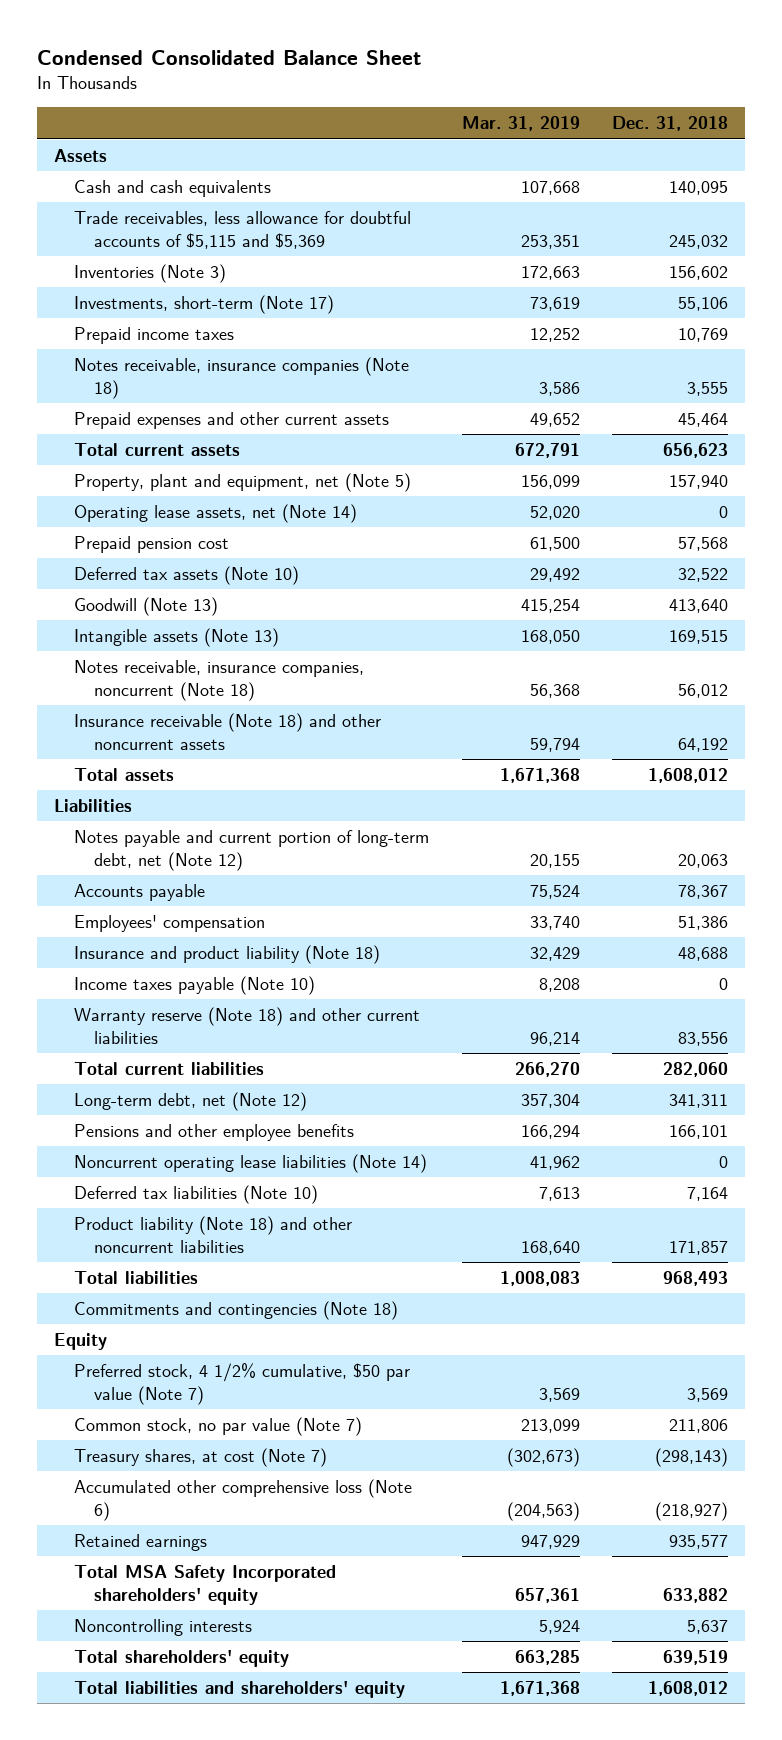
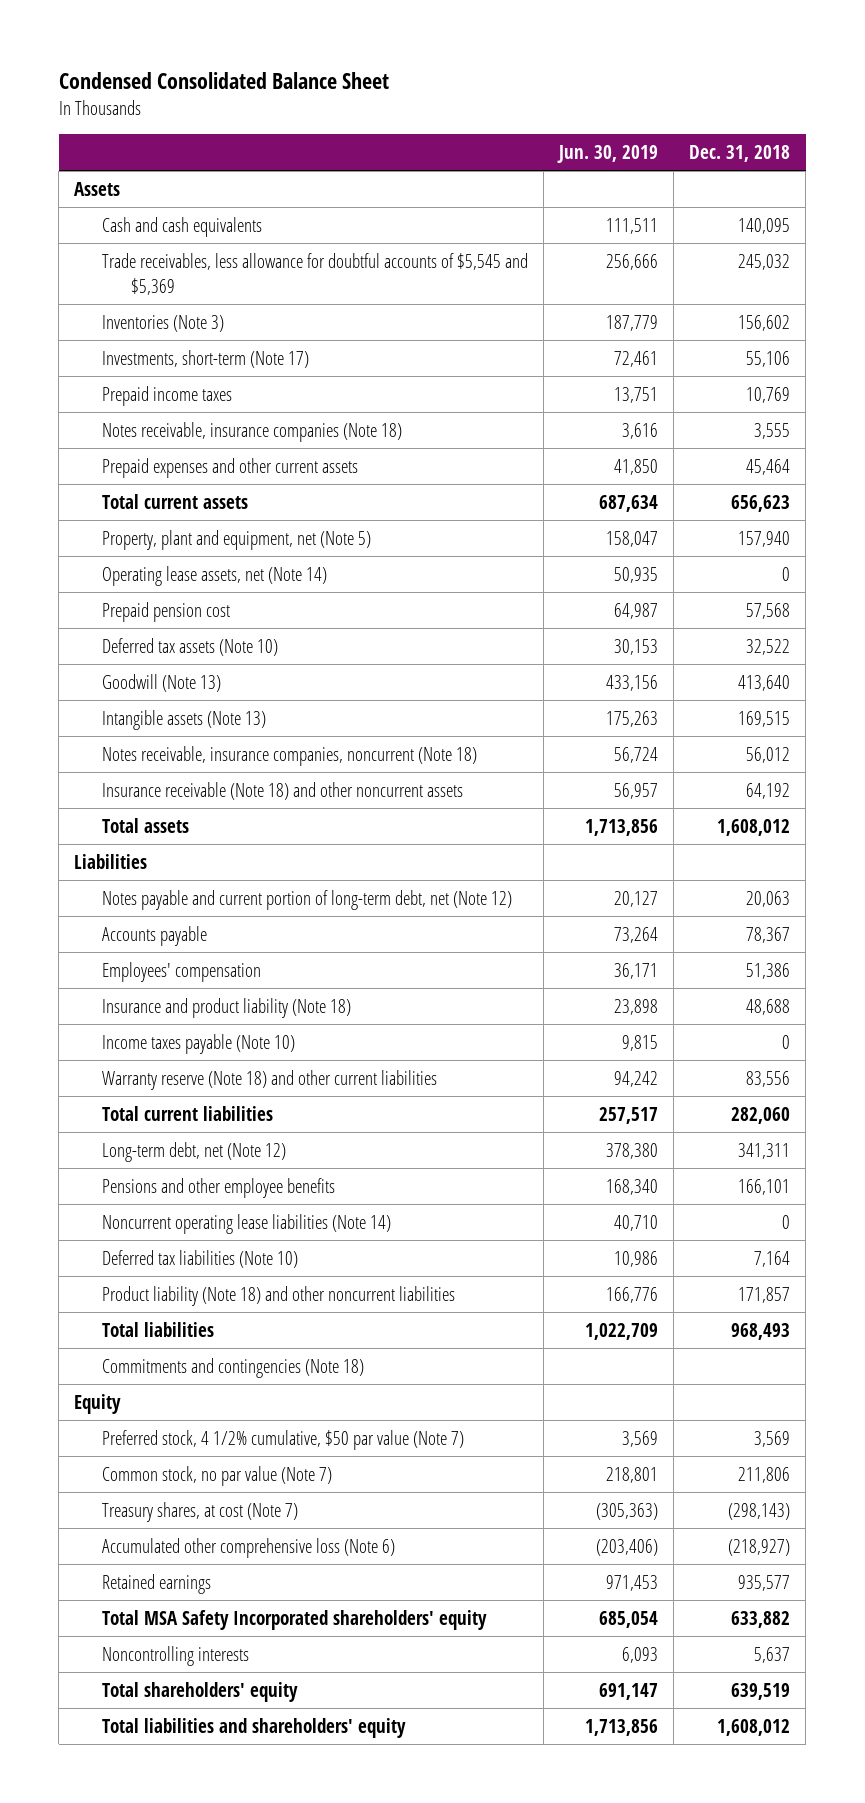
- | Mar. 31, 2019 | Dec. 31, 2018
+ | Jun. 30, 2019 | Dec. 31, 2018
- Trade receivables, less allowance for doubtful accounts of $5,115 and $5,369 | 253,351 | 245,032
+ Trade receivables, less allowance for doubtful accounts of $5,545 and $5,369 | 256,666 | 245,032

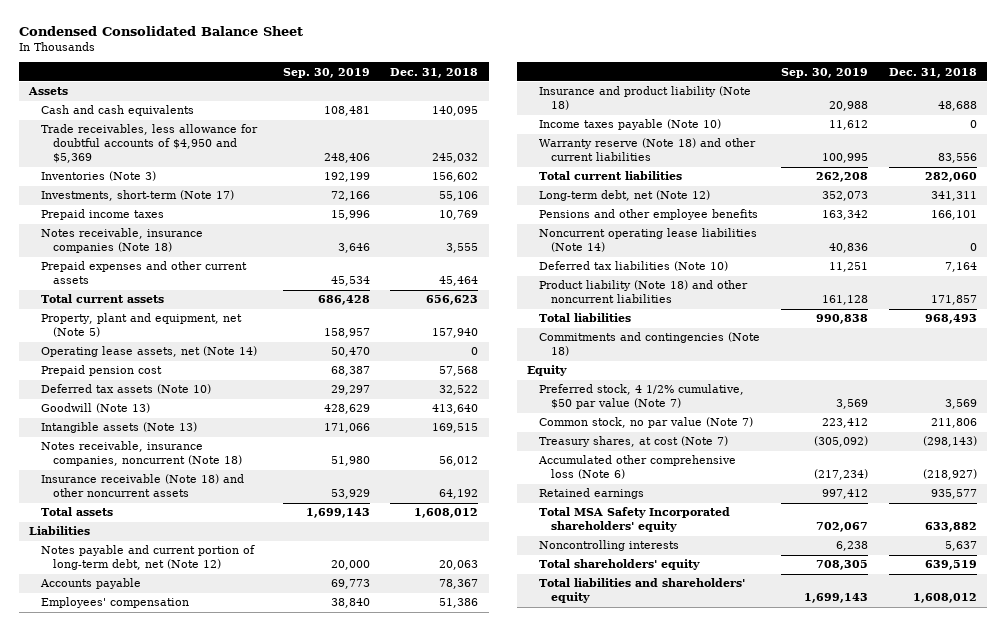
- | Jun. 30, 2019 | Dec. 31, 2018
+ | Sep. 30, 2019 | Dec. 31, 2018
- Trade receivables, less allowance for doubtful accounts of $5,545 and $5,369 | 256,666 | 245,032
+ Trade receivables, less allowance for doubtful accounts of $4,950 and $5,369 | 248,406 | 245,032

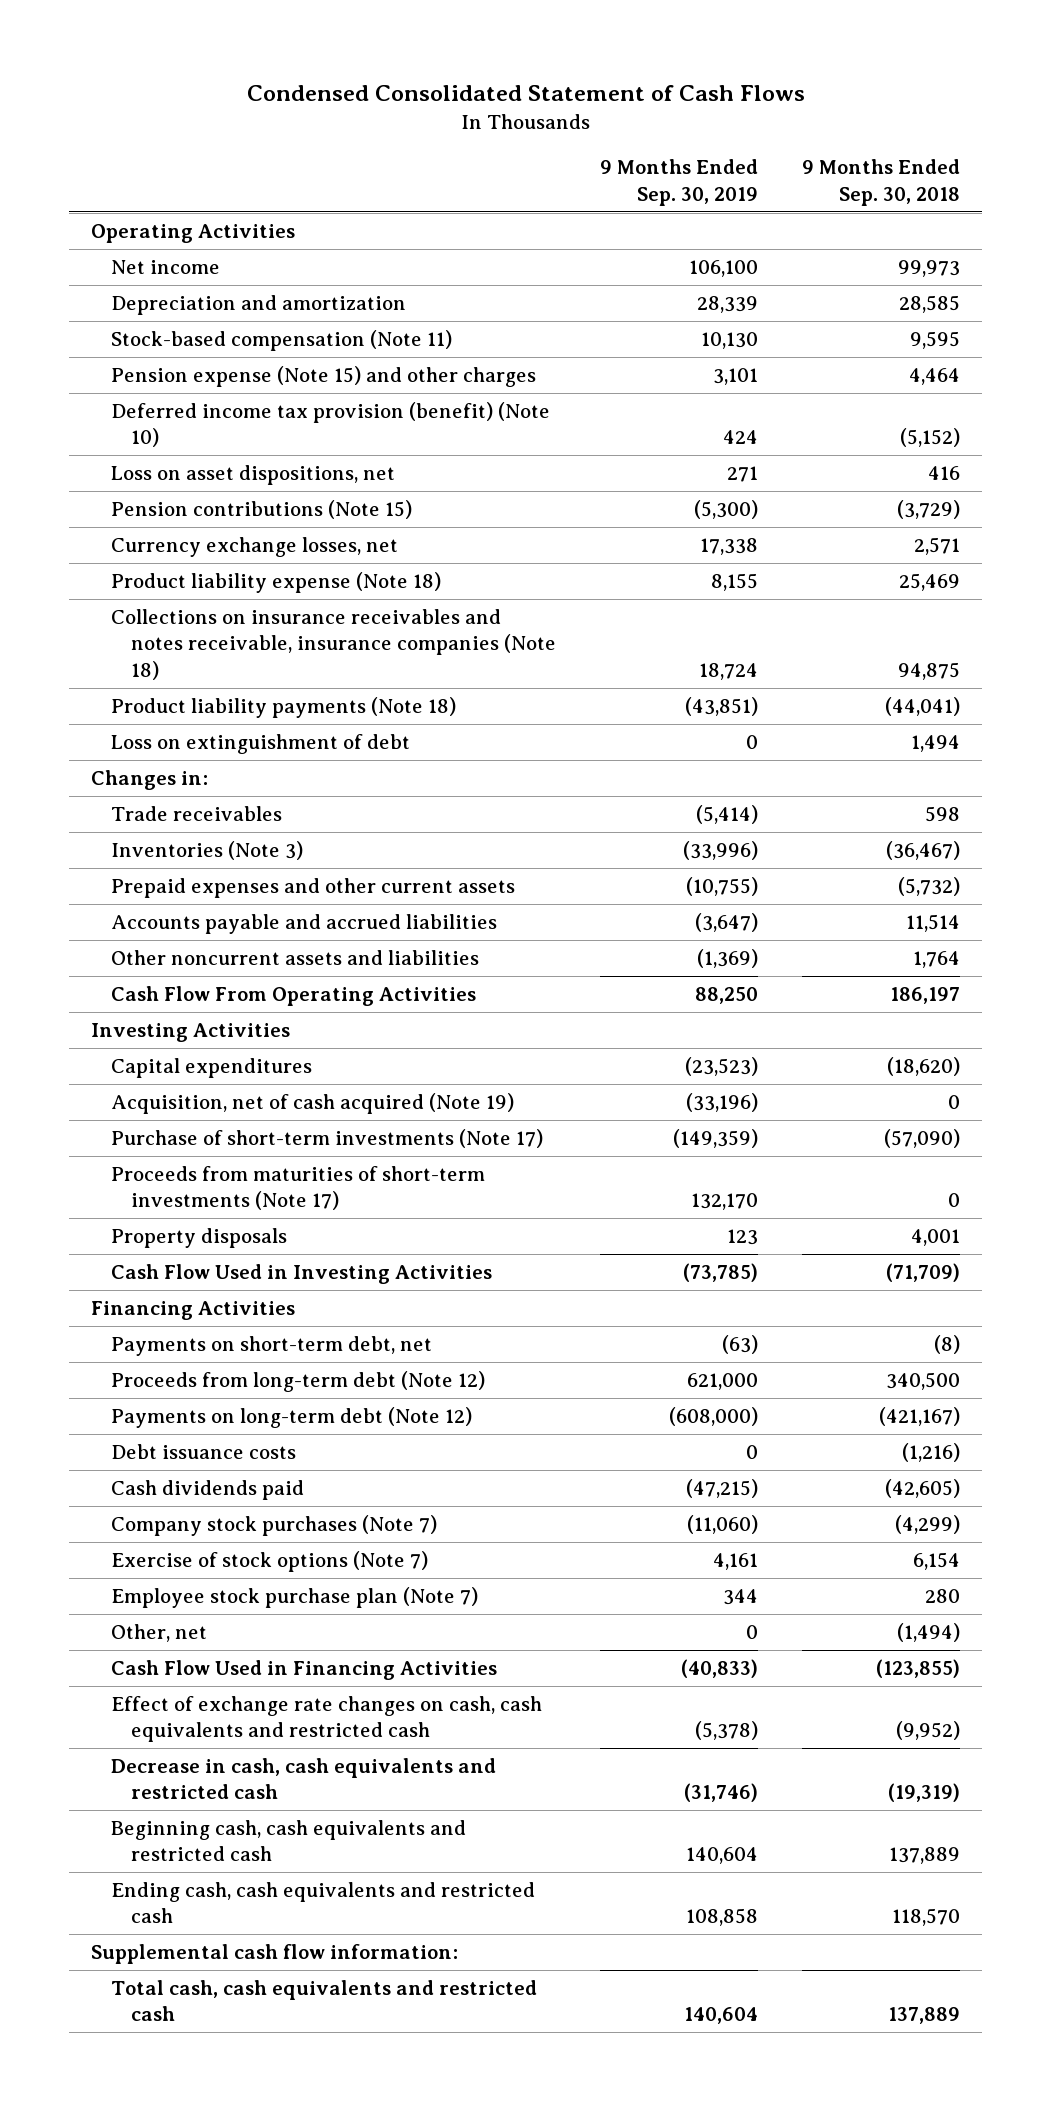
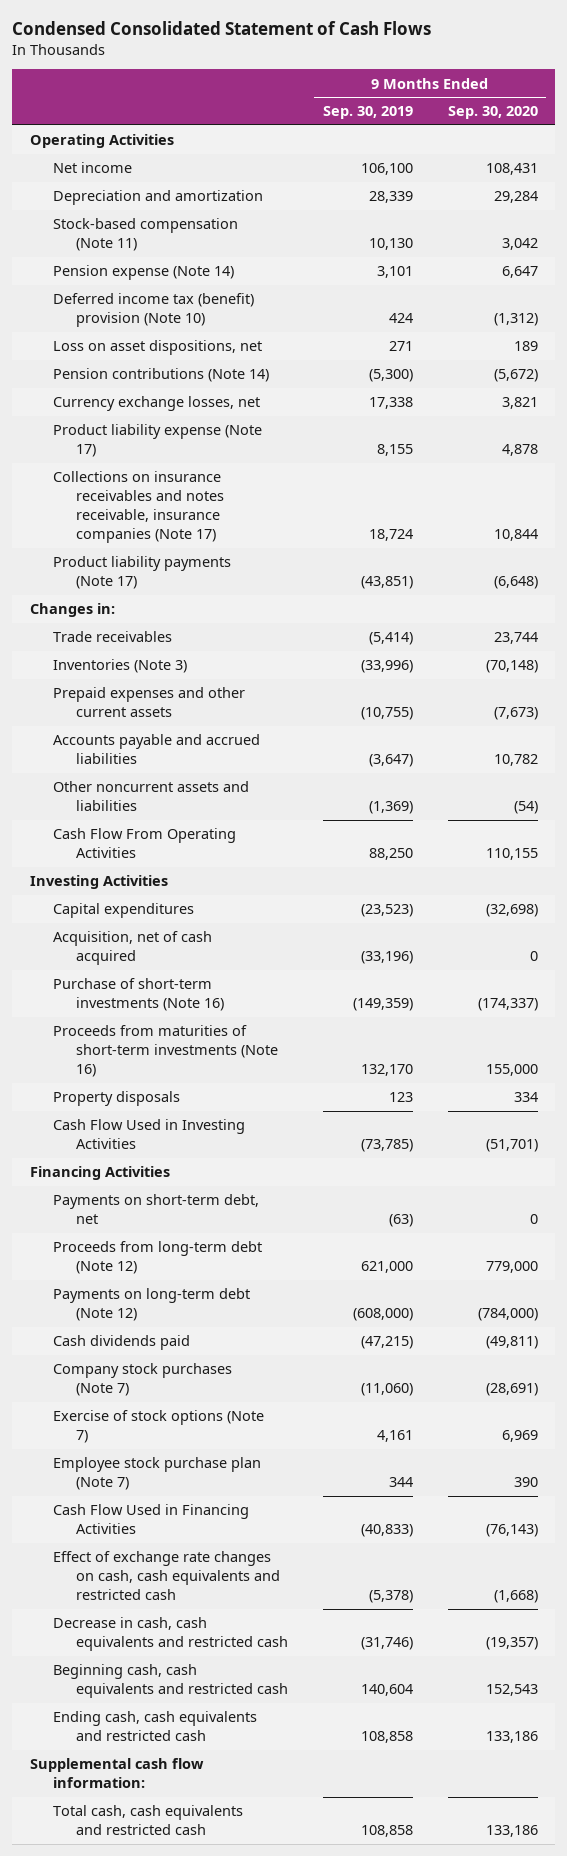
- | 9 Months Ended Sep. 30, 2019 | 9 Months Ended Sep. 30, 2018
+ | 9 Months Ended Sep. 30, 2019 | 9 Months Ended Sep. 30, 2020
- Pension expense (Note 15) and other charges | 3,101 | 4,464
- Deferred income tax provision (benefit) (Note 10) | 424 | (5,152)
+ Pension expense (Note 14) | 3,101 | 6,647
+ Deferred income tax (benefit) provision (Note 10) | 424 | (1,312)
- Pension contributions (Note 15) | (5,300) | (3,729)
+ Pension contributions (Note 14) | (5,300) | (5,672)
- Product liability expense (Note 18) | 8,155 | 25,469
- Collections on insurance receivables and notes receivable, insurance companies (Note 18) | 18,724 | 94,875
- Product liability payments (Note 18) | (43,851) | (44,041)
- Loss on extinguishment of debt | 0 | 1,494
+ Product liability expense (Note 17) | 8,155 | 4,878
+ Collections on insurance receivables and notes receivable, insurance companies (Note 17) | 18,724 | 10,844
+ Product liability payments (Note 17) | (43,851) | (6,648)
- Acquisition, net of cash acquired (Note 19) | (33,196) | 0
- Purchase of short-term investments (Note 17) | (149,359) | (57,090)
- Proceeds from maturities of short-term investments (Note 17) | 132,170 | 0
+ Acquisition, net of cash acquired | (33,196) | 0
+ Purchase of short-term investments (Note 16) | (149,359) | (174,337)
+ Proceeds from maturities of short-term investments (Note 16) | 132,170 | 155,000
- Debt issuance costs | 0 | (1,216)
- Other, net | 0 | (1,494)
- Total cash, cash equivalents and restricted cash | 140,604 | 137,889
+ Total cash, cash equivalents and restricted cash | 108,858 | 133,186

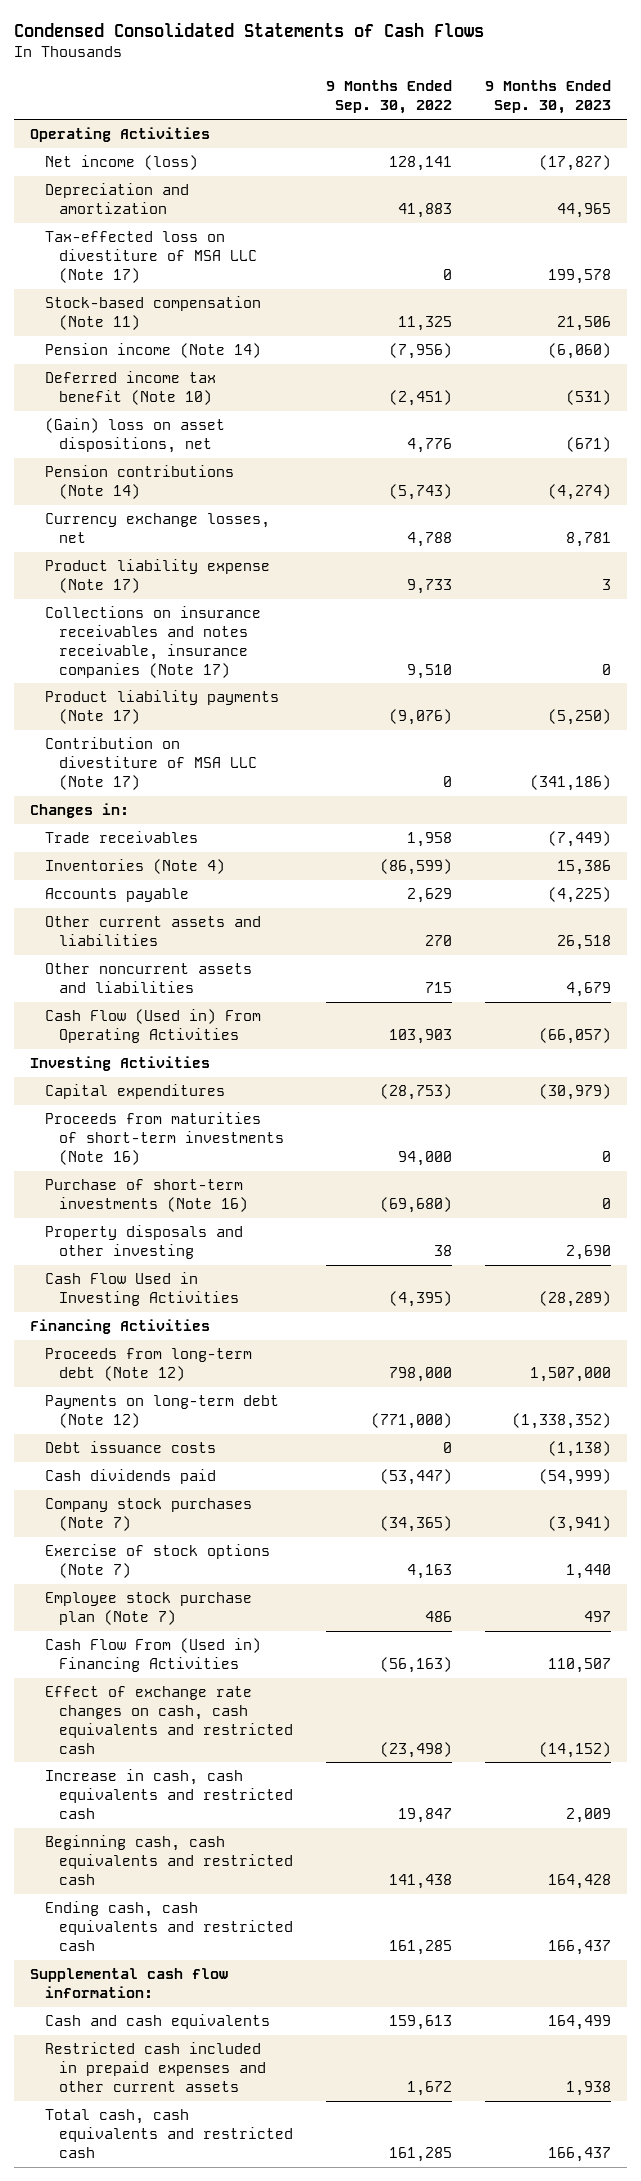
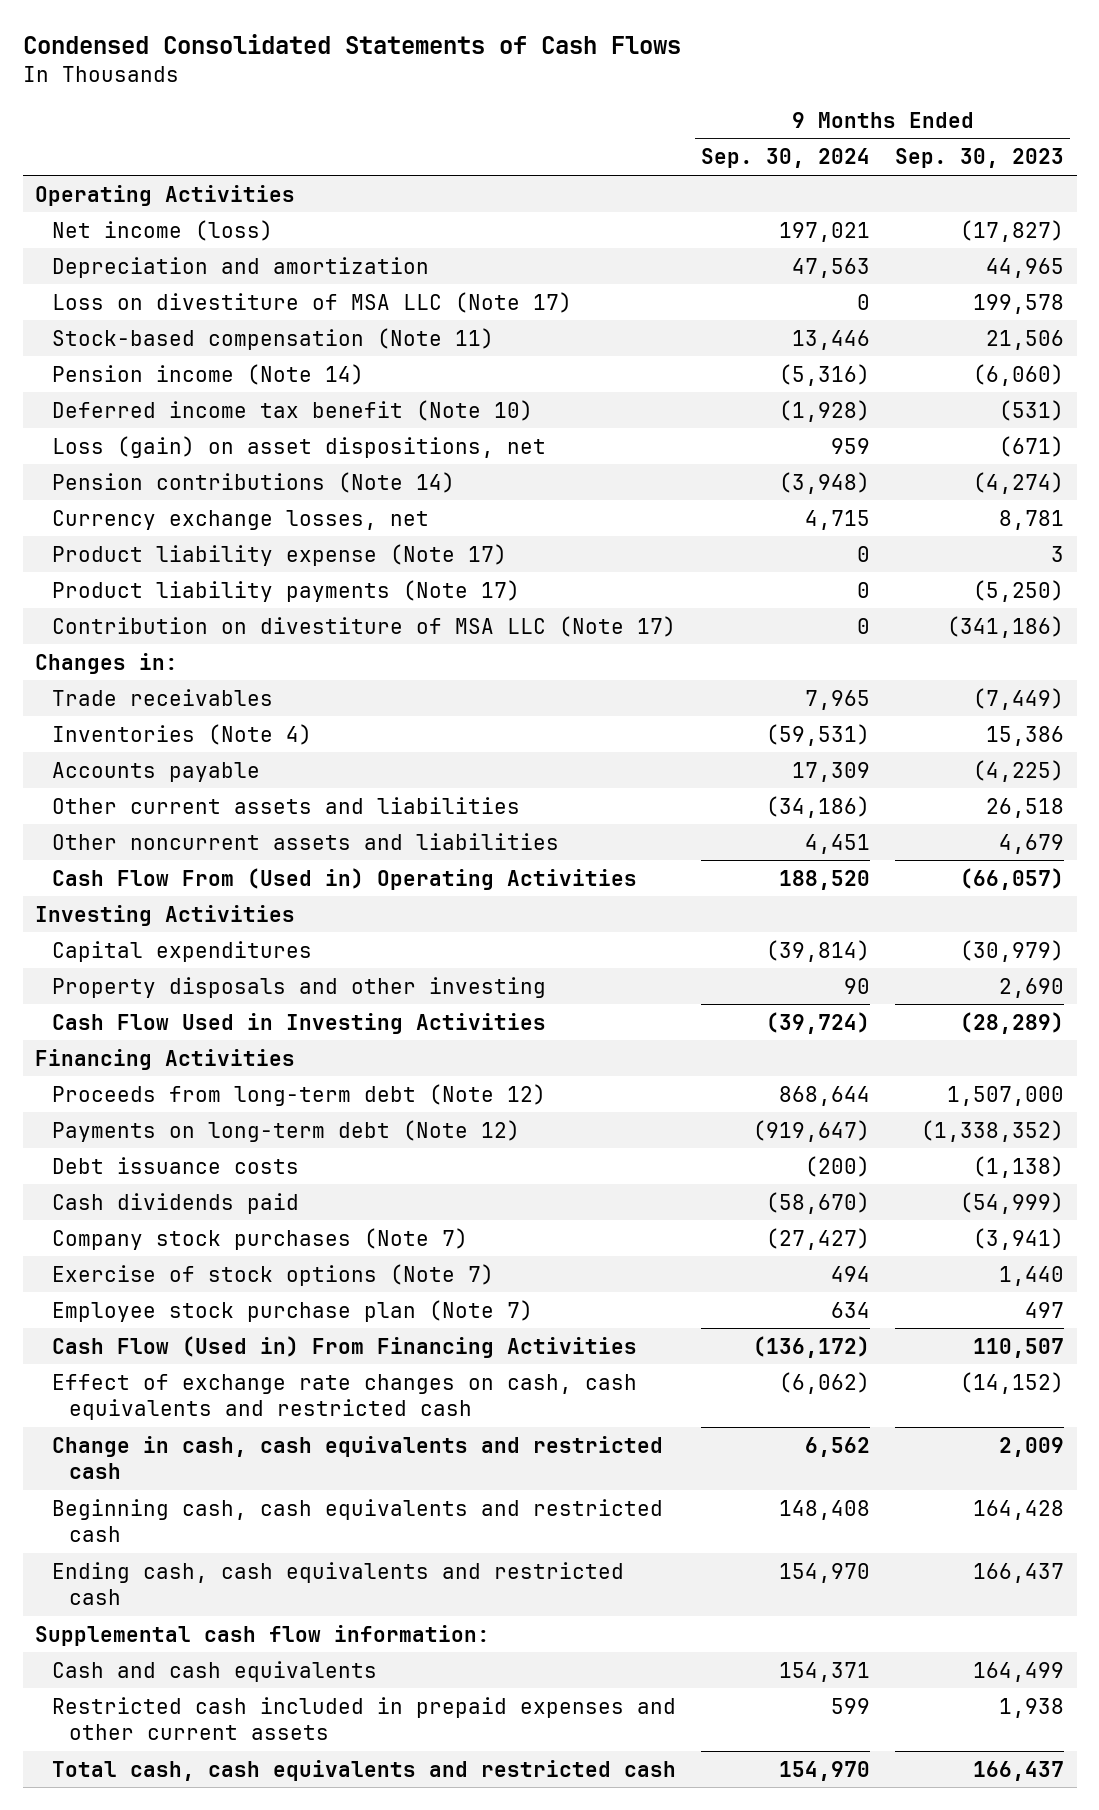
- | 9 Months Ended Sep. 30, 2022 | 9 Months Ended Sep. 30, 2023
+ | 9 Months Ended Sep. 30, 2024 | 9 Months Ended Sep. 30, 2023
- Tax-effected loss on divestiture of MSA LLC (Note 17) | 0 | 199,578
+ Loss on divestiture of MSA LLC (Note 17) | 0 | 199,578
- (Gain) loss on asset dispositions, net | 4,776 | (671)
+ Loss (gain) on asset dispositions, net | 959 | (671)
- Collections on insurance receivables and notes receivable, insurance companies (Note 17) | 9,510 | 0
- Cash Flow (Used in) From Operating Activities | 103,903 | (66,057)
+ Cash Flow From (Used in) Operating Activities | 188,520 | (66,057)
- Proceeds from maturities of short-term investments (Note 16) | 94,000 | 0
- Purchase of short-term investments (Note 16) | (69,680) | 0
- Cash Flow From (Used in) Financing Activities | (56,163) | 110,507
+ Cash Flow (Used in) From Financing Activities | (136,172) | 110,507
- Increase in cash, cash equivalents and restricted cash | 19,847 | 2,009
+ Change in cash, cash equivalents and restricted cash | 6,562 | 2,009

